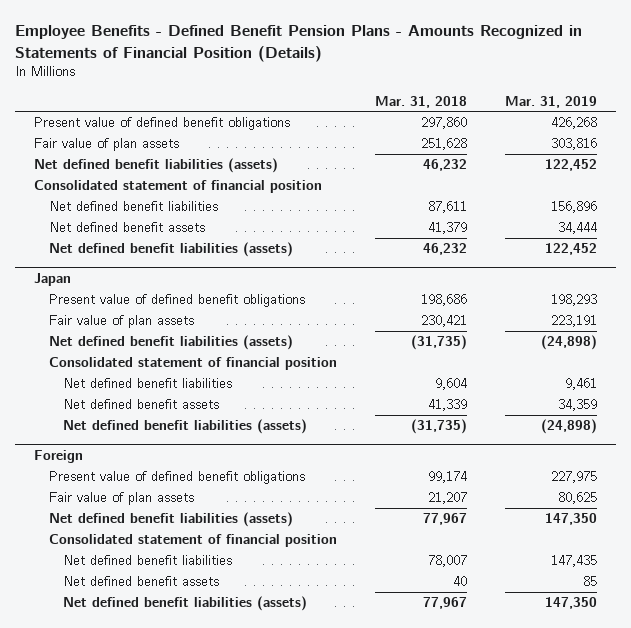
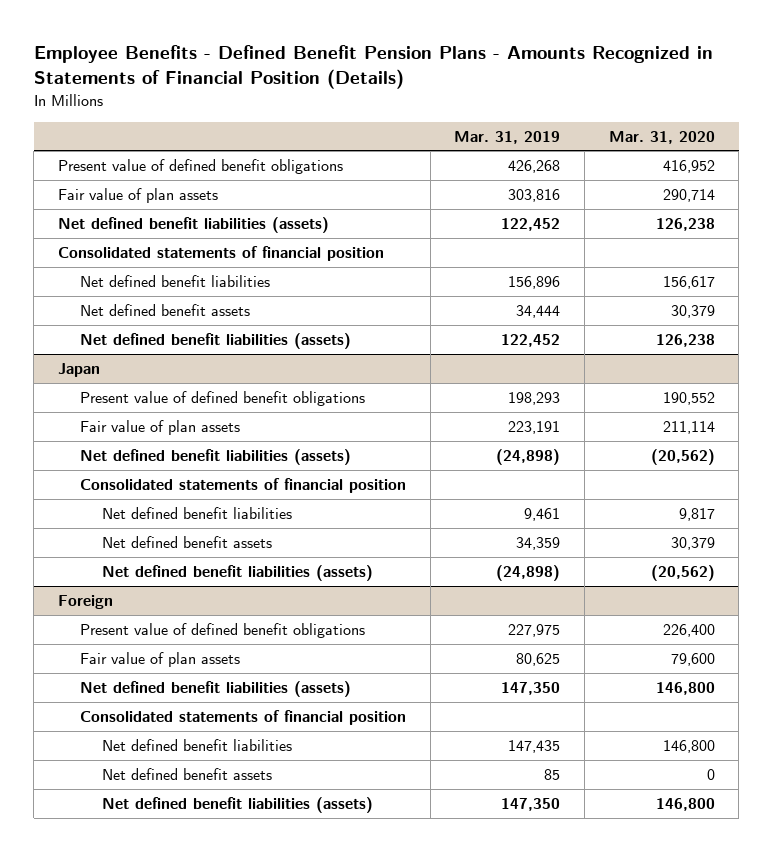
- | Mar. 31, 2018 | Mar. 31, 2019
+ | Mar. 31, 2019 | Mar. 31, 2020
- Consolidated statement of financial position
+ Consolidated statements of financial position
@ Japan
- Consolidated statement of financial position
+ Consolidated statements of financial position
@ Foreign
- Consolidated statement of financial position
+ Consolidated statements of financial position

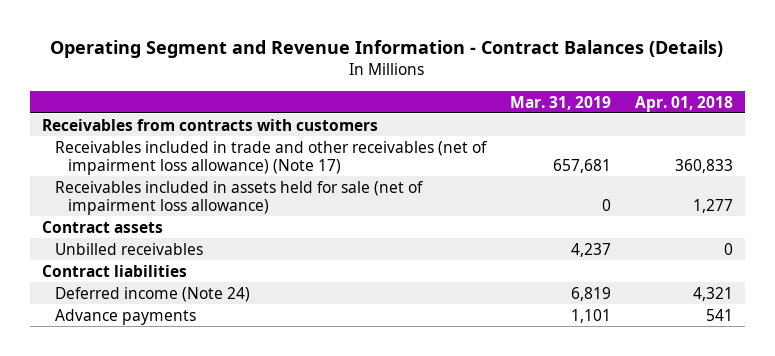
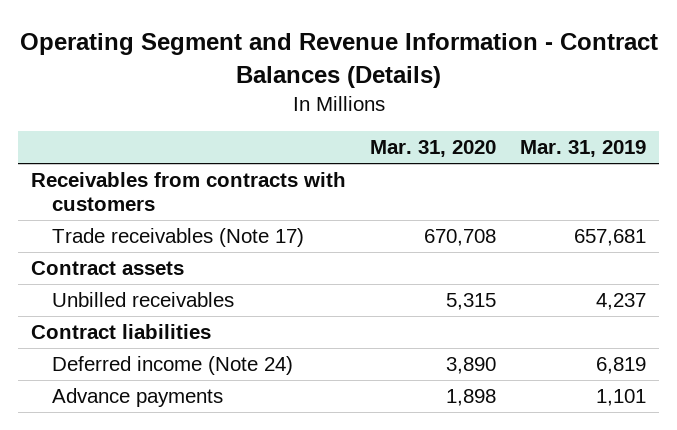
- | Mar. 31, 2019 | Apr. 01, 2018
+ | Mar. 31, 2020 | Mar. 31, 2019
- Receivables included in trade and other receivables (net of impairment loss allowance) (Note 17) | 657,681 | 360,833
- Receivables included in assets held for sale (net of impairment loss allowance) | 0 | 1,277
+ Trade receivables (Note 17) | 670,708 | 657,681

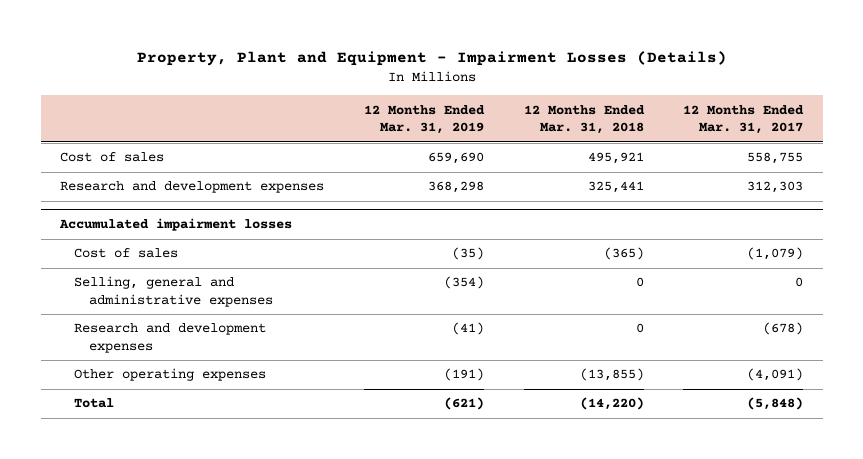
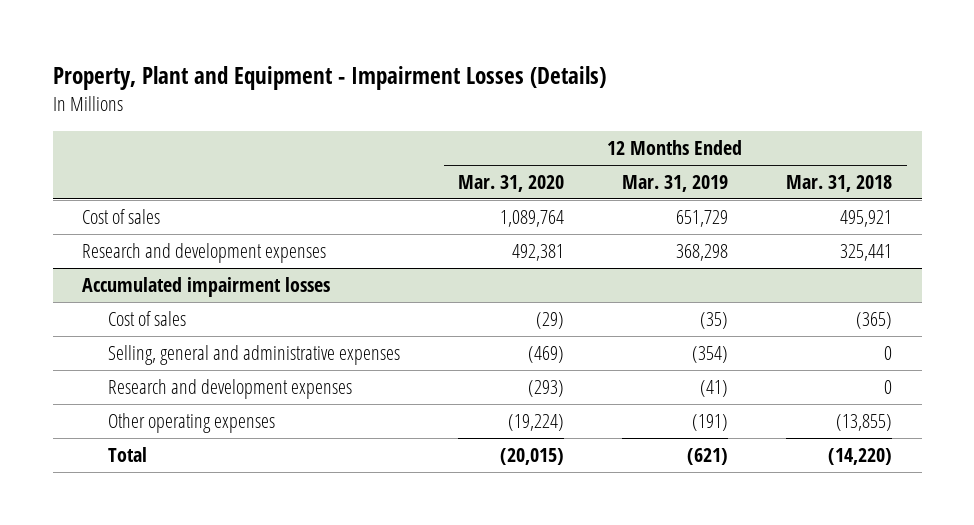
- | 12 Months Ended Mar. 31, 2019 | 12 Months Ended Mar. 31, 2018 | 12 Months Ended Mar. 31, 2017
+ | 12 Months Ended Mar. 31, 2020 | 12 Months Ended Mar. 31, 2019 | 12 Months Ended Mar. 31, 2018
- Cost of sales | 659,690 | 495,921 | 558,755
+ Cost of sales | 1,089,764 | 651,729 | 495,921

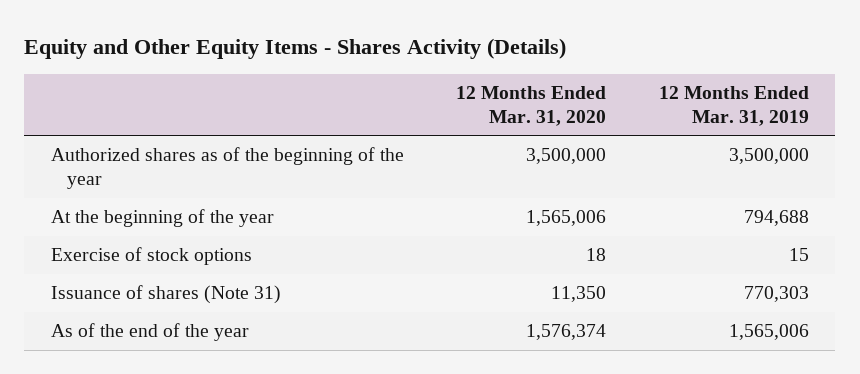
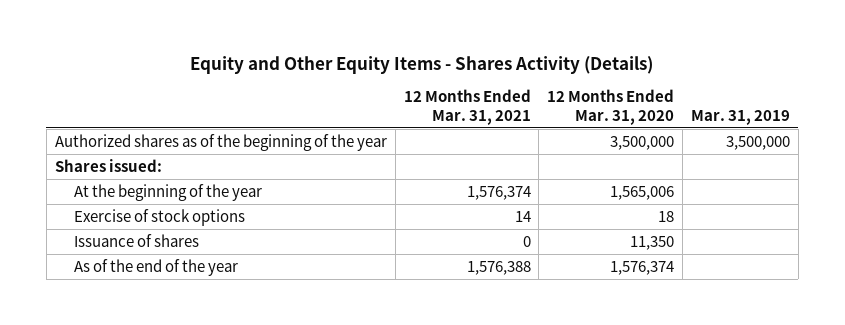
- | 12 Months Ended Mar. 31, 2020 | 12 Months Ended Mar. 31, 2019
+ | 12 Months Ended Mar. 31, 2021 | 12 Months Ended Mar. 31, 2020 | Mar. 31, 2019
+ Shares issued:
- Issuance of shares (Note 31) | 11,350 | 770,303
+ Issuance of shares | 0 | 11,350 |

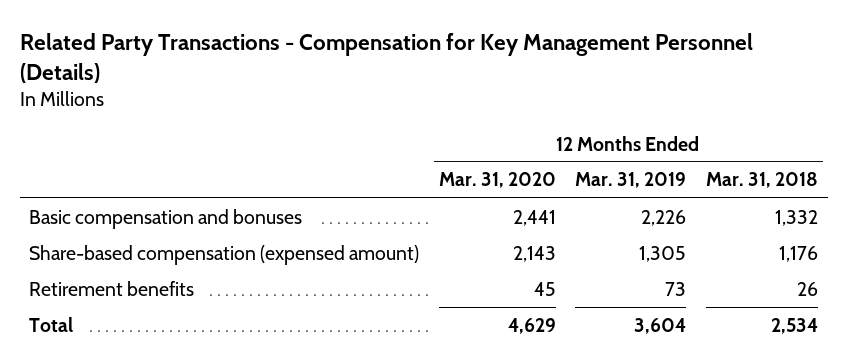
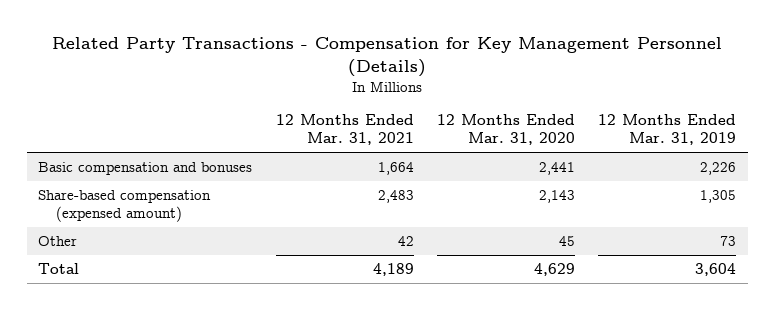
- | 12 Months Ended Mar. 31, 2020 | 12 Months Ended Mar. 31, 2019 | 12 Months Ended Mar. 31, 2018
+ | 12 Months Ended Mar. 31, 2021 | 12 Months Ended Mar. 31, 2020 | 12 Months Ended Mar. 31, 2019
- Retirement benefits | 45 | 73 | 26
+ Other | 42 | 45 | 73

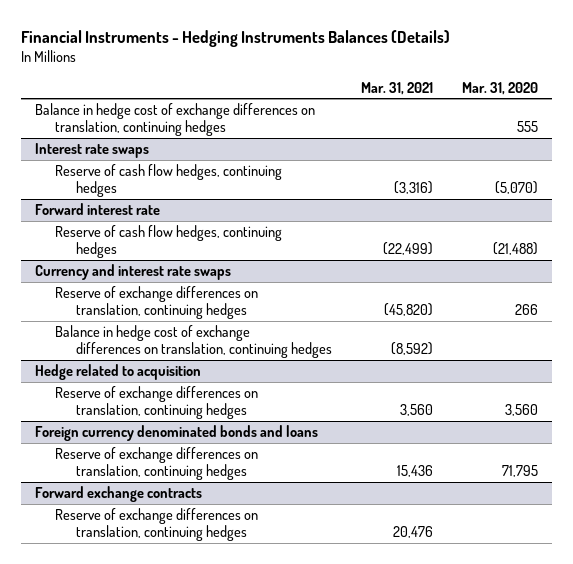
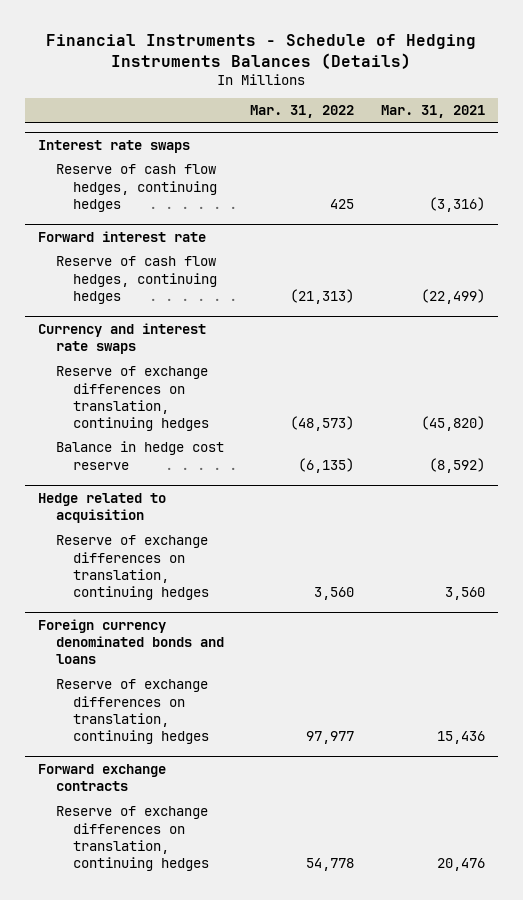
- Financial Instruments - Hedging Instruments Balances (Details)
+ Financial Instruments - Schedule of Hedging Instruments Balances (Details)
- | Mar. 31, 2021 | Mar. 31, 2020
+ | Mar. 31, 2022 | Mar. 31, 2021
- Balance in hedge cost of exchange differences on translation, continuing hedges | | 555
@ Currency and interest rate swaps
- Balance in hedge cost of exchange differences on translation, continuing hedges | (8,592) |
+ Balance in hedge cost reserve | (6,135) | (8,592)

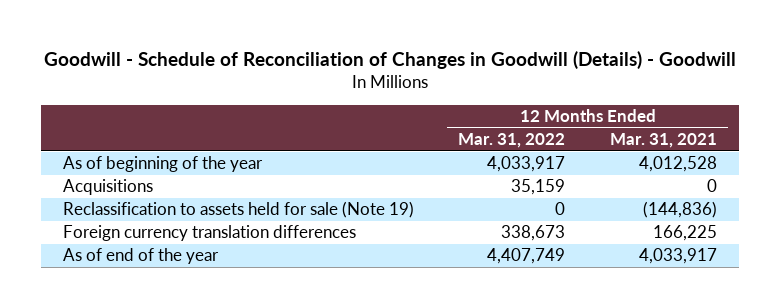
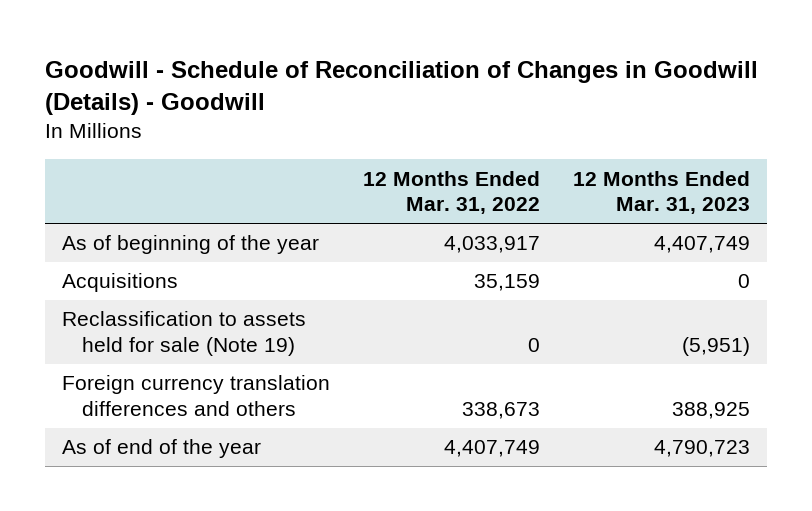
- | 12 Months Ended Mar. 31, 2022 | 12 Months Ended Mar. 31, 2021
+ | 12 Months Ended Mar. 31, 2022 | 12 Months Ended Mar. 31, 2023
- Foreign currency translation differences | 338,673 | 166,225
+ Foreign currency translation differences and others | 338,673 | 388,925

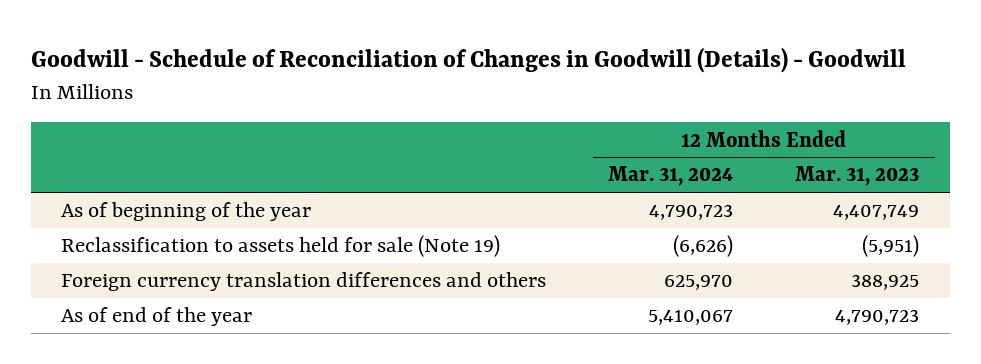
- | 12 Months Ended Mar. 31, 2022 | 12 Months Ended Mar. 31, 2023
+ | 12 Months Ended Mar. 31, 2024 | 12 Months Ended Mar. 31, 2023
- Acquisitions | 35,159 | 0

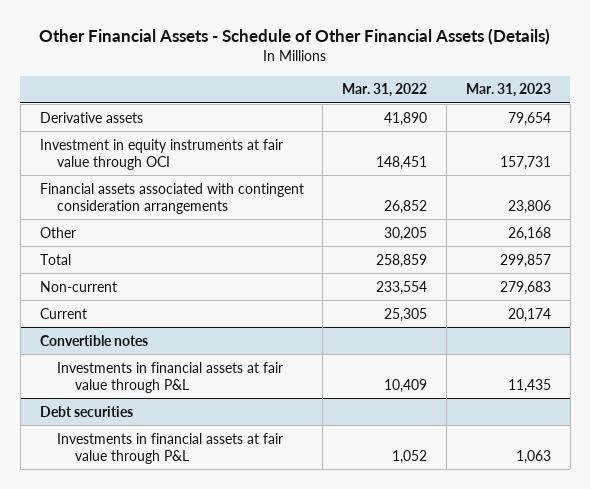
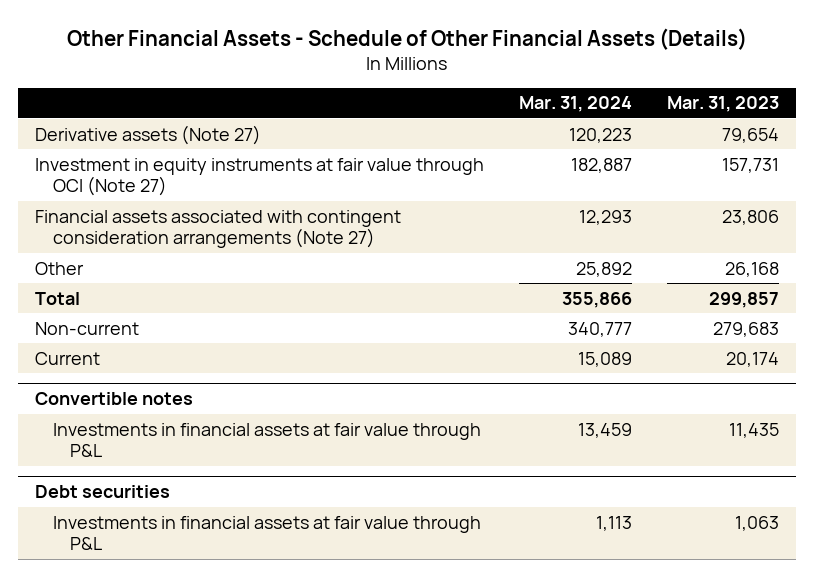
- | Mar. 31, 2022 | Mar. 31, 2023
+ | Mar. 31, 2024 | Mar. 31, 2023
- Derivative assets | 41,890 | 79,654
- Investment in equity instruments at fair value through OCI | 148,451 | 157,731
- Financial assets associated with contingent consideration arrangements | 26,852 | 23,806
+ Derivative assets (Note 27) | 120,223 | 79,654
+ Investment in equity instruments at fair value through OCI (Note 27) | 182,887 | 157,731
+ Financial assets associated with contingent consideration arrangements (Note 27) | 12,293 | 23,806

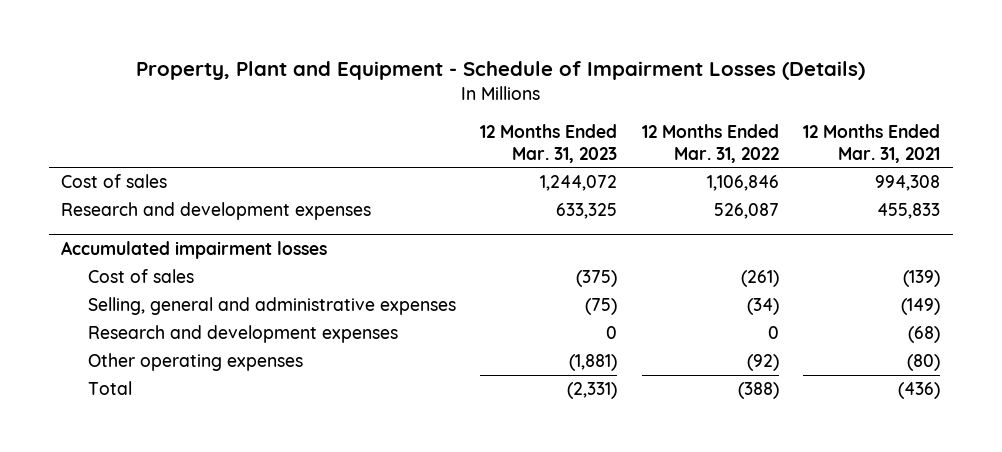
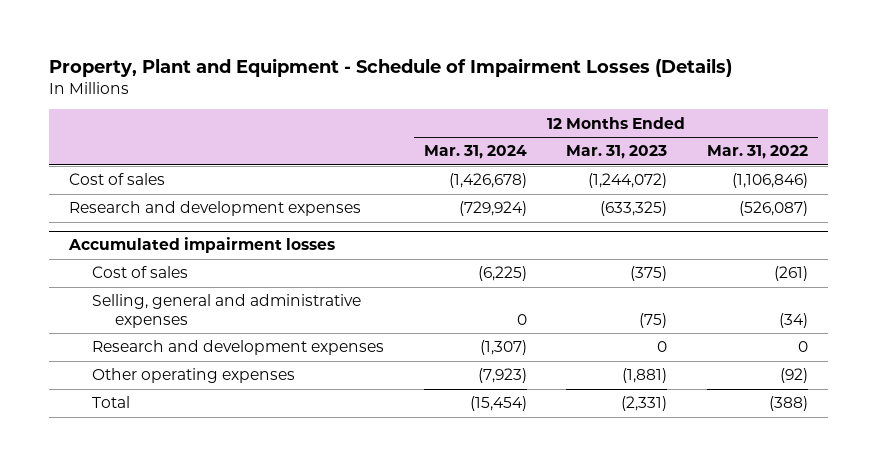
- | 12 Months Ended Mar. 31, 2023 | 12 Months Ended Mar. 31, 2022 | 12 Months Ended Mar. 31, 2021
+ | 12 Months Ended Mar. 31, 2024 | 12 Months Ended Mar. 31, 2023 | 12 Months Ended Mar. 31, 2022
- Cost of sales | 1,244,072 | 1,106,846 | 994,308
- Research and development expenses | 633,325 | 526,087 | 455,833
+ Cost of sales | (1,426,678) | (1,244,072) | (1,106,846)
+ Research and development expenses | (729,924) | (633,325) | (526,087)

